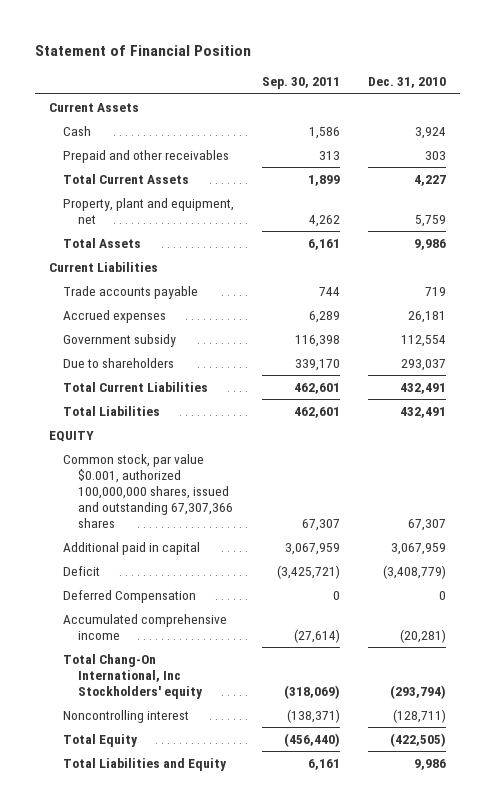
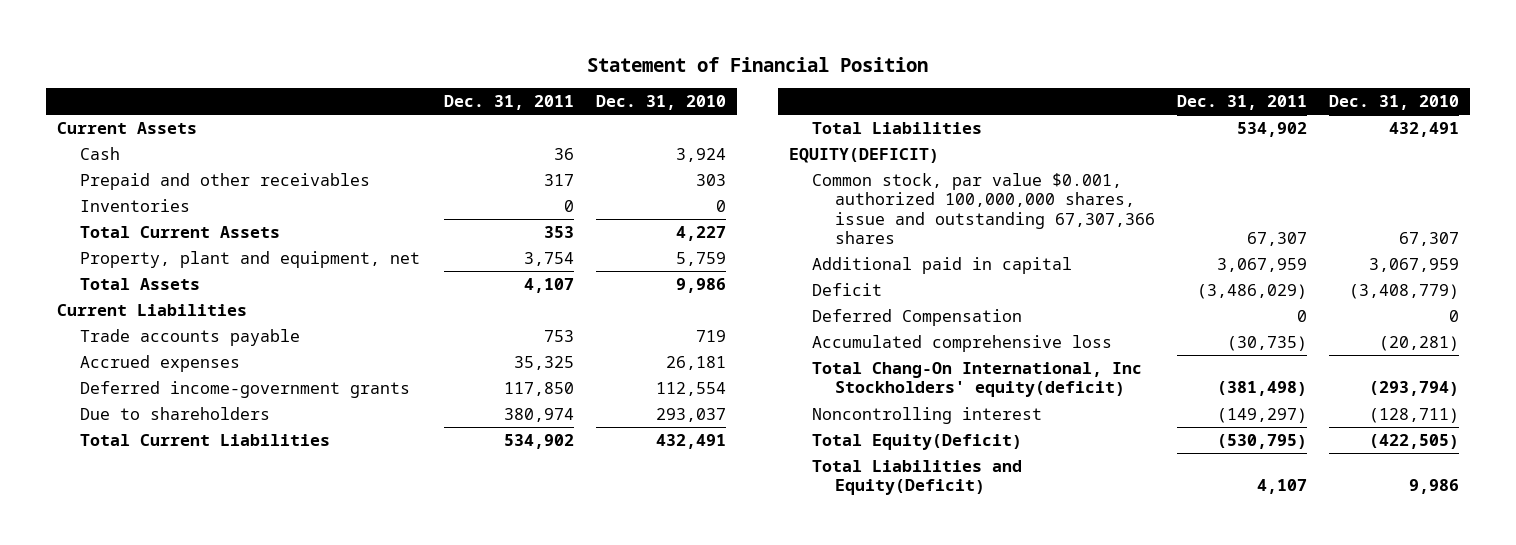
- | Sep. 30, 2011 | Dec. 31, 2010
+ | Dec. 31, 2011 | Dec. 31, 2010
+ Inventories | 0 | 0
- Government subsidy | 116,398 | 112,554
+ Deferred income-government grants | 117,850 | 112,554
- EQUITY
- Common stock, par value $0.001, authorized 100,000,000 shares, issued and outstanding 67,307,366 shares | 67,307 | 67,307
+ EQUITY(DEFICIT)
+ Common stock, par value $0.001, authorized 100,000,000 shares, issue and outstanding 67,307,366 shares | 67,307 | 67,307
- Accumulated comprehensive income | (27,614) | (20,281)
- Total Chang-On International, Inc Stockholders' equity | (318,069) | (293,794)
+ Accumulated comprehensive loss | (30,735) | (20,281)
+ Total Chang-On International, Inc Stockholders' equity(deficit) | (381,498) | (293,794)
- Total Equity | (456,440) | (422,505)
- Total Liabilities and Equity | 6,161 | 9,986
+ Total Equity(Deficit) | (530,795) | (422,505)
+ Total Liabilities and Equity(Deficit) | 4,107 | 9,986

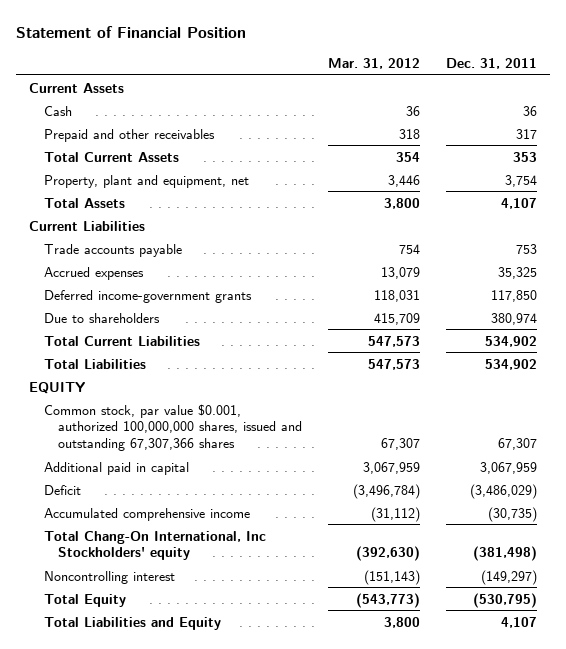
- | Dec. 31, 2011 | Dec. 31, 2010
+ | Mar. 31, 2012 | Dec. 31, 2011
- Inventories | 0 | 0
- EQUITY(DEFICIT)
- Common stock, par value $0.001, authorized 100,000,000 shares, issue and outstanding 67,307,366 shares | 67,307 | 67,307
+ EQUITY
+ Common stock, par value $0.001, authorized 100,000,000 shares, issued and outstanding 67,307,366 shares | 67,307 | 67,307
- Deferred Compensation | 0 | 0
- Accumulated comprehensive loss | (30,735) | (20,281)
- Total Chang-On International, Inc Stockholders' equity(deficit) | (381,498) | (293,794)
+ Accumulated comprehensive income | (31,112) | (30,735)
+ Total Chang-On International, Inc Stockholders' equity | (392,630) | (381,498)
- Total Equity(Deficit) | (530,795) | (422,505)
- Total Liabilities and Equity(Deficit) | 4,107 | 9,986
+ Total Equity | (543,773) | (530,795)
+ Total Liabilities and Equity | 3,800 | 4,107

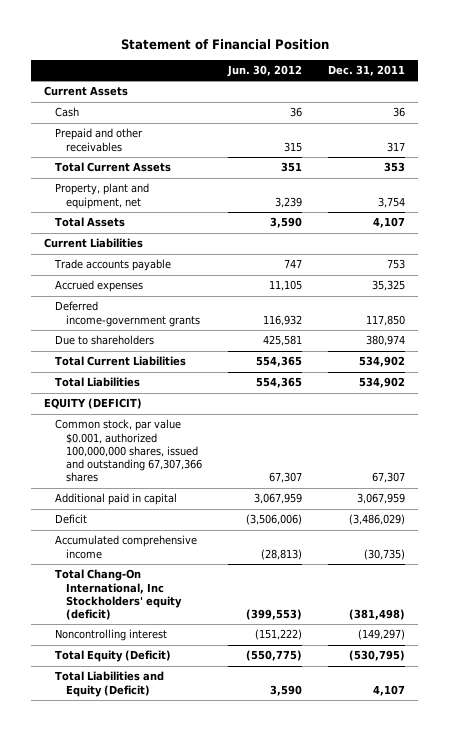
- | Mar. 31, 2012 | Dec. 31, 2011
+ | Jun. 30, 2012 | Dec. 31, 2011
- EQUITY
+ EQUITY (DEFICIT)
- Total Chang-On International, Inc Stockholders' equity | (392,630) | (381,498)
+ Total Chang-On International, Inc Stockholders' equity (deficit) | (399,553) | (381,498)
- Total Equity | (543,773) | (530,795)
- Total Liabilities and Equity | 3,800 | 4,107
+ Total Equity (Deficit) | (550,775) | (530,795)
+ Total Liabilities and Equity (Deficit) | 3,590 | 4,107

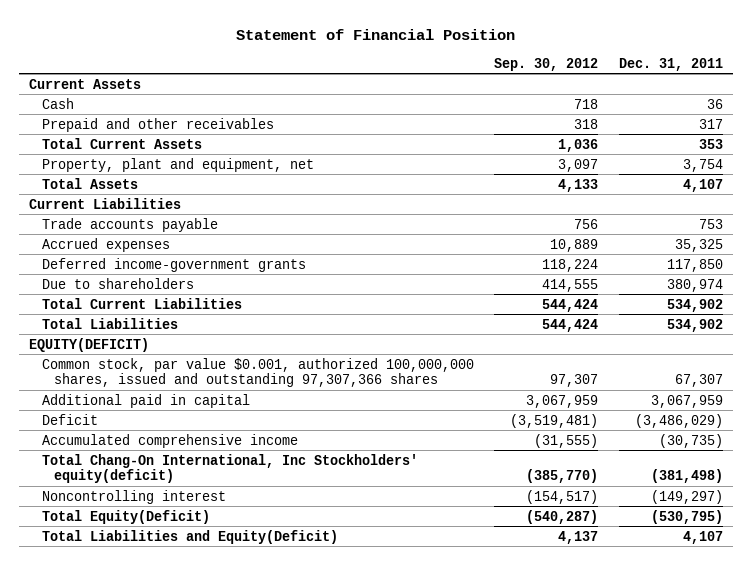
- | Jun. 30, 2012 | Dec. 31, 2011
+ | Sep. 30, 2012 | Dec. 31, 2011
- EQUITY (DEFICIT)
- Common stock, par value $0.001, authorized 100,000,000 shares, issued and outstanding 67,307,366 shares | 67,307 | 67,307
+ EQUITY(DEFICIT)
+ Common stock, par value $0.001, authorized 100,000,000 shares, issued and outstanding 97,307,366 shares | 97,307 | 67,307
- Total Chang-On International, Inc Stockholders' equity (deficit) | (399,553) | (381,498)
+ Total Chang-On International, Inc Stockholders' equity(deficit) | (385,770) | (381,498)
- Total Equity (Deficit) | (550,775) | (530,795)
- Total Liabilities and Equity (Deficit) | 3,590 | 4,107
+ Total Equity(Deficit) | (540,287) | (530,795)
+ Total Liabilities and Equity(Deficit) | 4,137 | 4,107

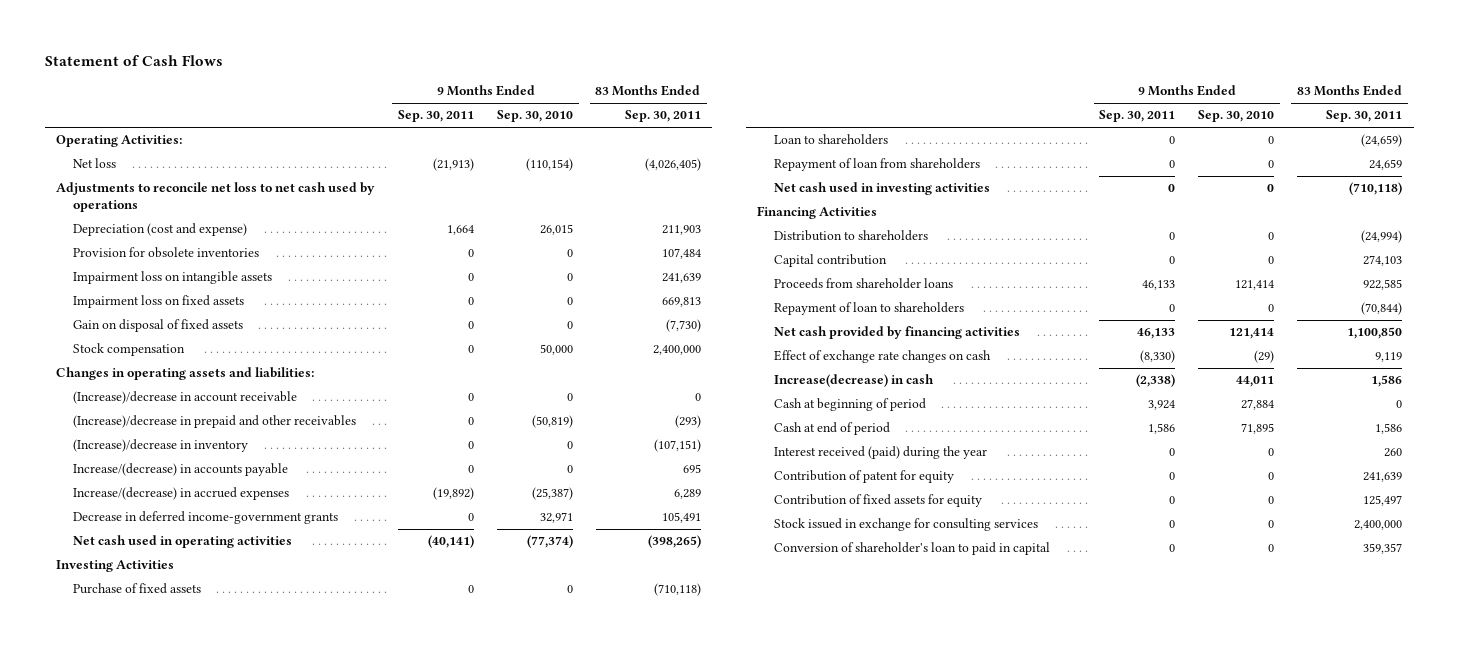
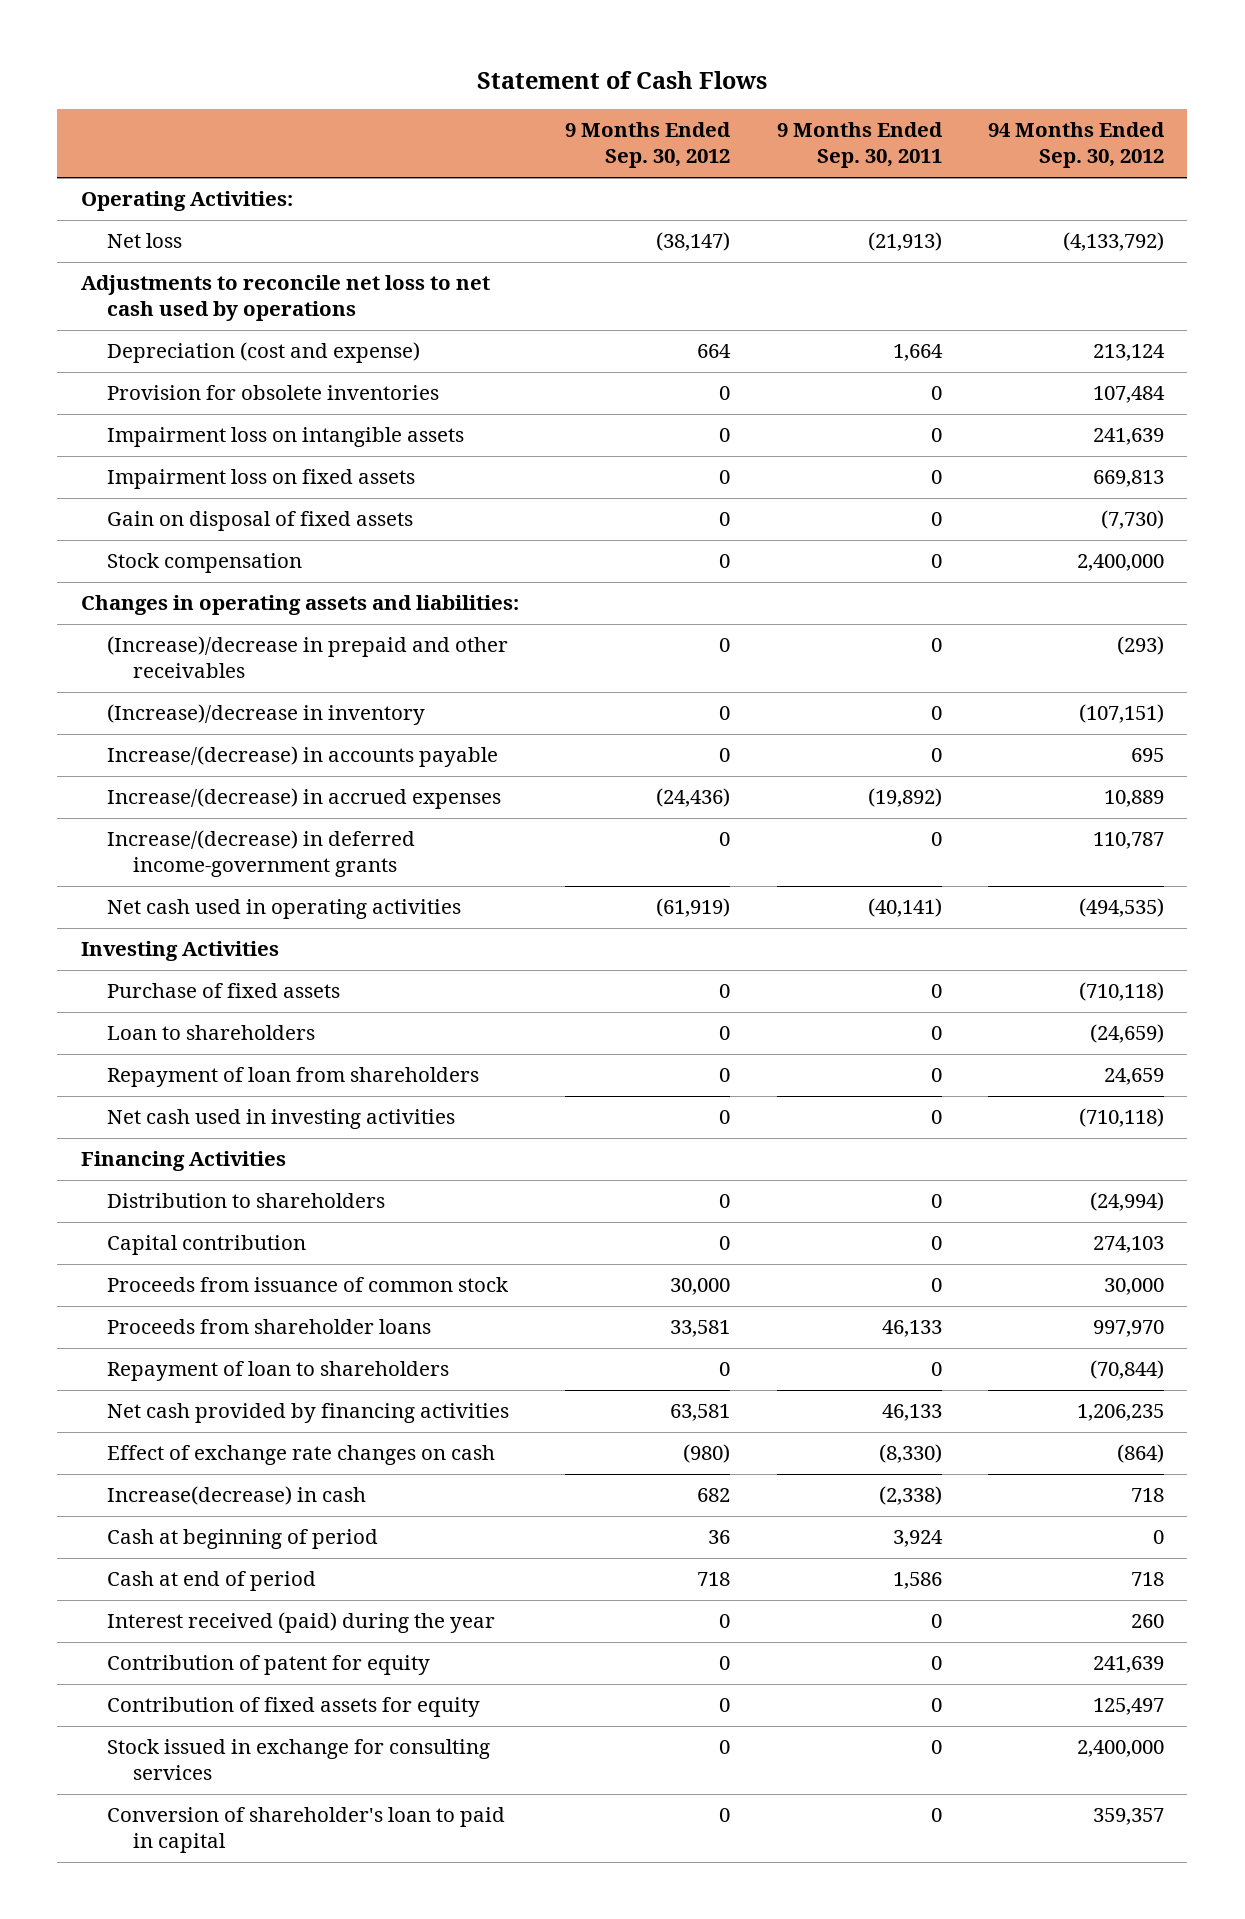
- | 9 Months Ended Sep. 30, 2011 | 9 Months Ended Sep. 30, 2010 | 83 Months Ended Sep. 30, 2011
+ | 9 Months Ended Sep. 30, 2012 | 9 Months Ended Sep. 30, 2011 | 94 Months Ended Sep. 30, 2012
- (Increase)/decrease in account receivable | 0 | 0 | 0
- Decrease in deferred income-government grants | 0 | 32,971 | 105,491
+ Increase/(decrease) in deferred income-government grants | 0 | 0 | 110,787
+ Proceeds from issuance of common stock | 30,000 | 0 | 30,000

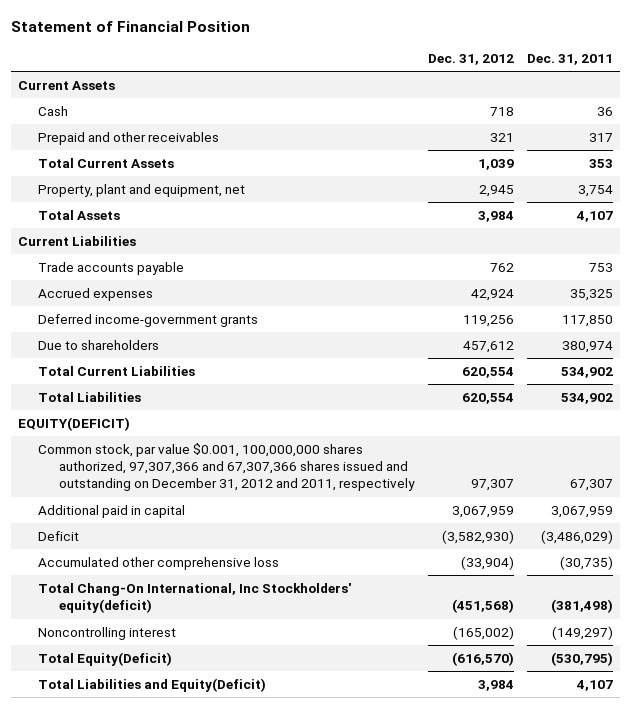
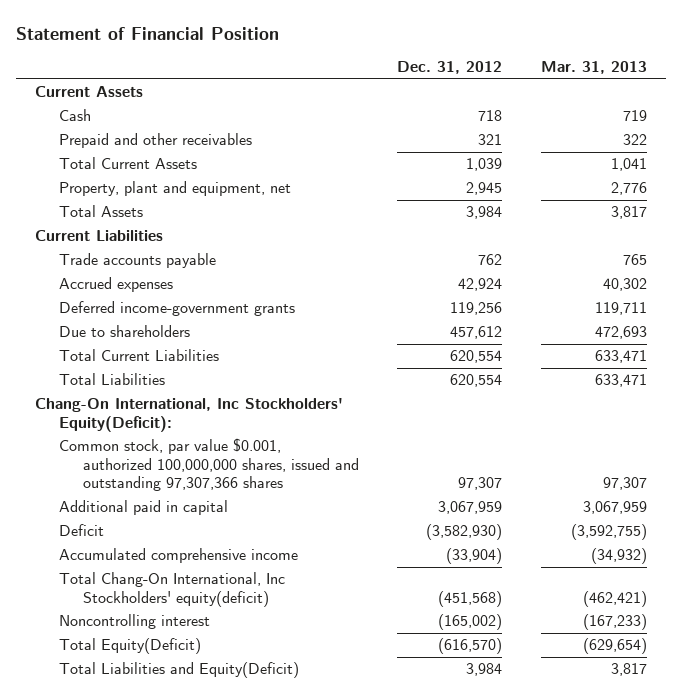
- | Dec. 31, 2012 | Dec. 31, 2011
+ | Dec. 31, 2012 | Mar. 31, 2013
- EQUITY(DEFICIT)
- Common stock, par value $0.001, 100,000,000 shares authorized, 97,307,366 and 67,307,366 shares issued and outstanding on December 31, 2012 and 2011, respectively | 97,307 | 67,307
+ Chang-On International, Inc Stockholders' Equity(Deficit):
+ Common stock, par value $0.001, authorized 100,000,000 shares, issued and outstanding 97,307,366 shares | 97,307 | 97,307
- Accumulated other comprehensive loss | (33,904) | (30,735)
+ Accumulated comprehensive income | (33,904) | (34,932)

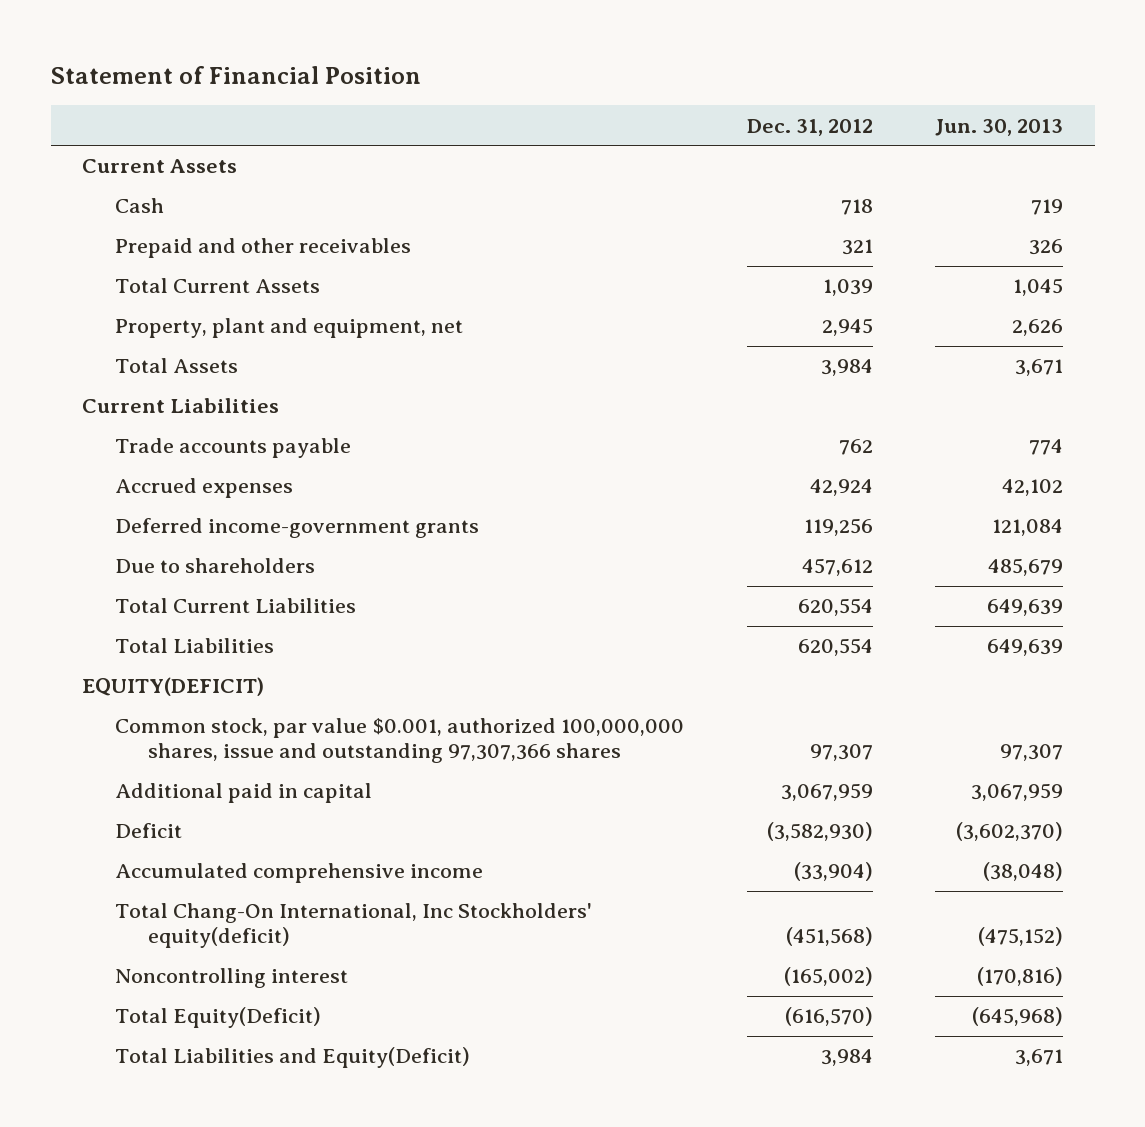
- | Dec. 31, 2012 | Mar. 31, 2013
+ | Dec. 31, 2012 | Jun. 30, 2013
- Chang-On International, Inc Stockholders' Equity(Deficit):
- Common stock, par value $0.001, authorized 100,000,000 shares, issued and outstanding 97,307,366 shares | 97,307 | 97,307
+ EQUITY(DEFICIT)
+ Common stock, par value $0.001, authorized 100,000,000 shares, issue and outstanding 97,307,366 shares | 97,307 | 97,307

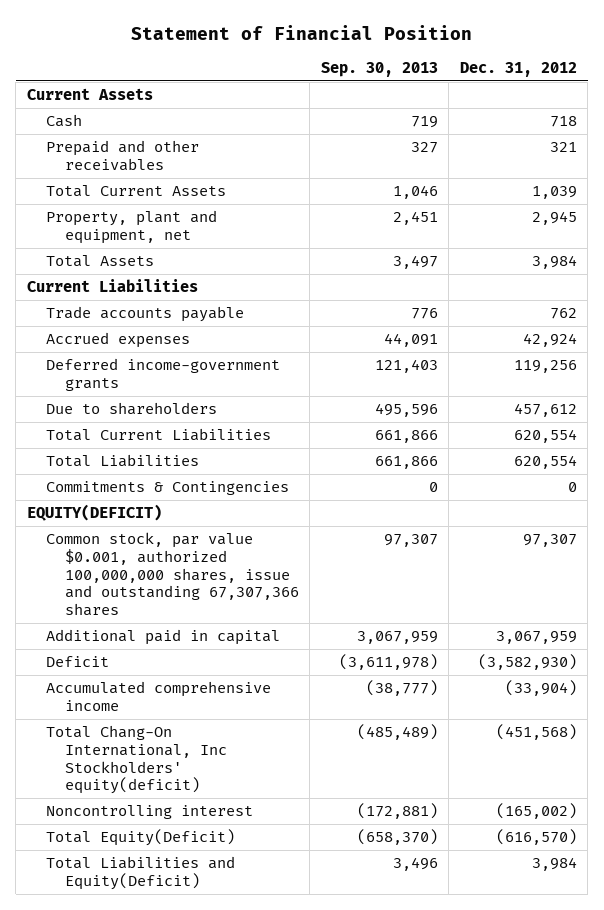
- | Dec. 31, 2012 | Jun. 30, 2013
+ | Sep. 30, 2013 | Dec. 31, 2012
+ Commitments & Contingencies | 0 | 0
- Common stock, par value $0.001, authorized 100,000,000 shares, issue and outstanding 97,307,366 shares | 97,307 | 97,307
+ Common stock, par value $0.001, authorized 100,000,000 shares, issue and outstanding 67,307,366 shares | 97,307 | 97,307

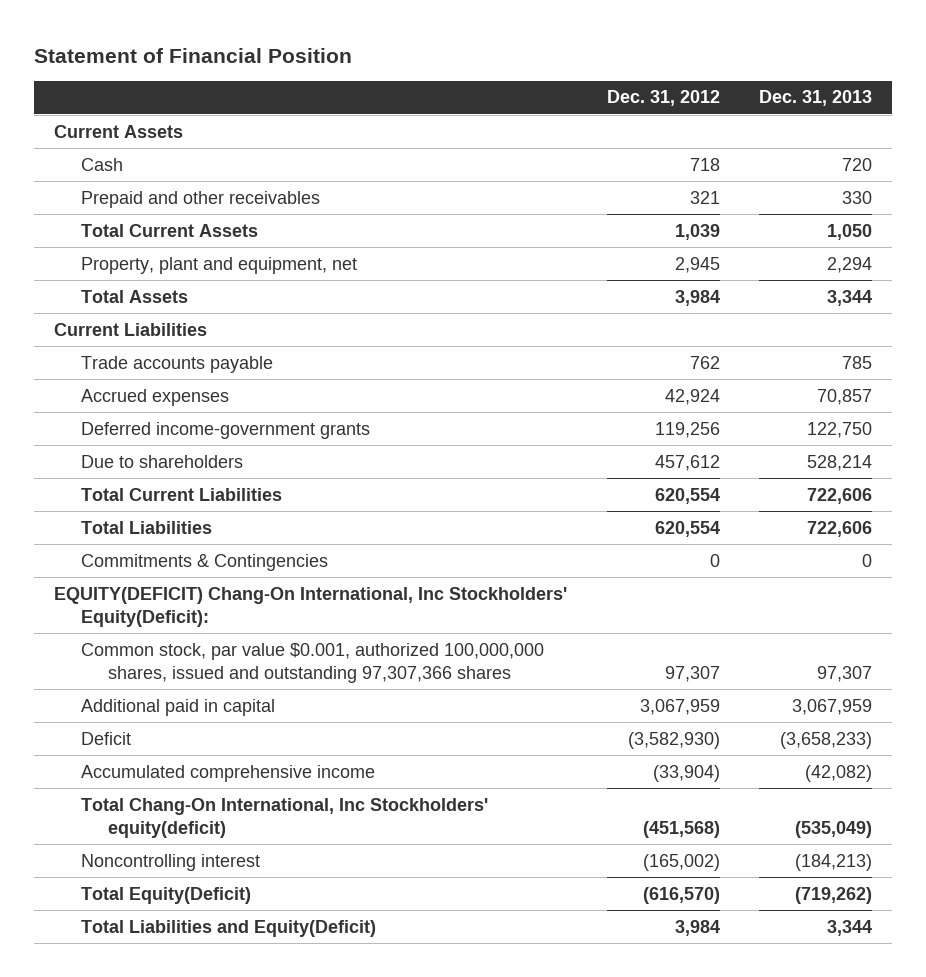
- | Sep. 30, 2013 | Dec. 31, 2012
+ | Dec. 31, 2012 | Dec. 31, 2013
- EQUITY(DEFICIT)
- Common stock, par value $0.001, authorized 100,000,000 shares, issue and outstanding 67,307,366 shares | 97,307 | 97,307
+ EQUITY(DEFICIT) Chang-On International, Inc Stockholders' Equity(Deficit):
+ Common stock, par value $0.001, authorized 100,000,000 shares, issued and outstanding 97,307,366 shares | 97,307 | 97,307

